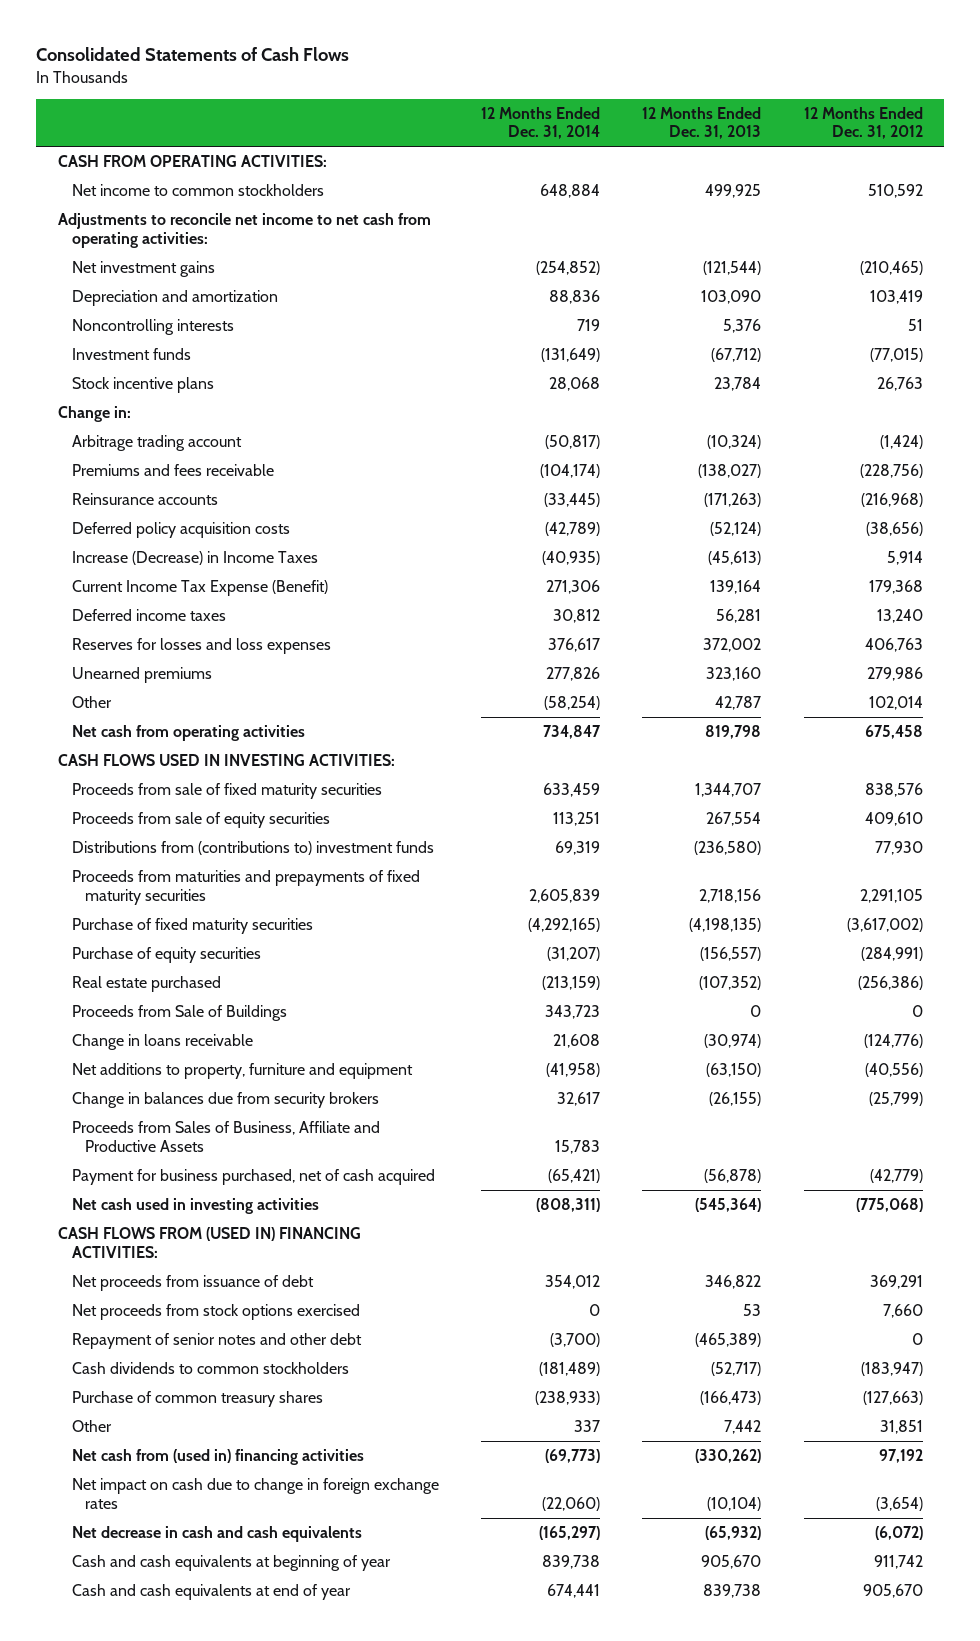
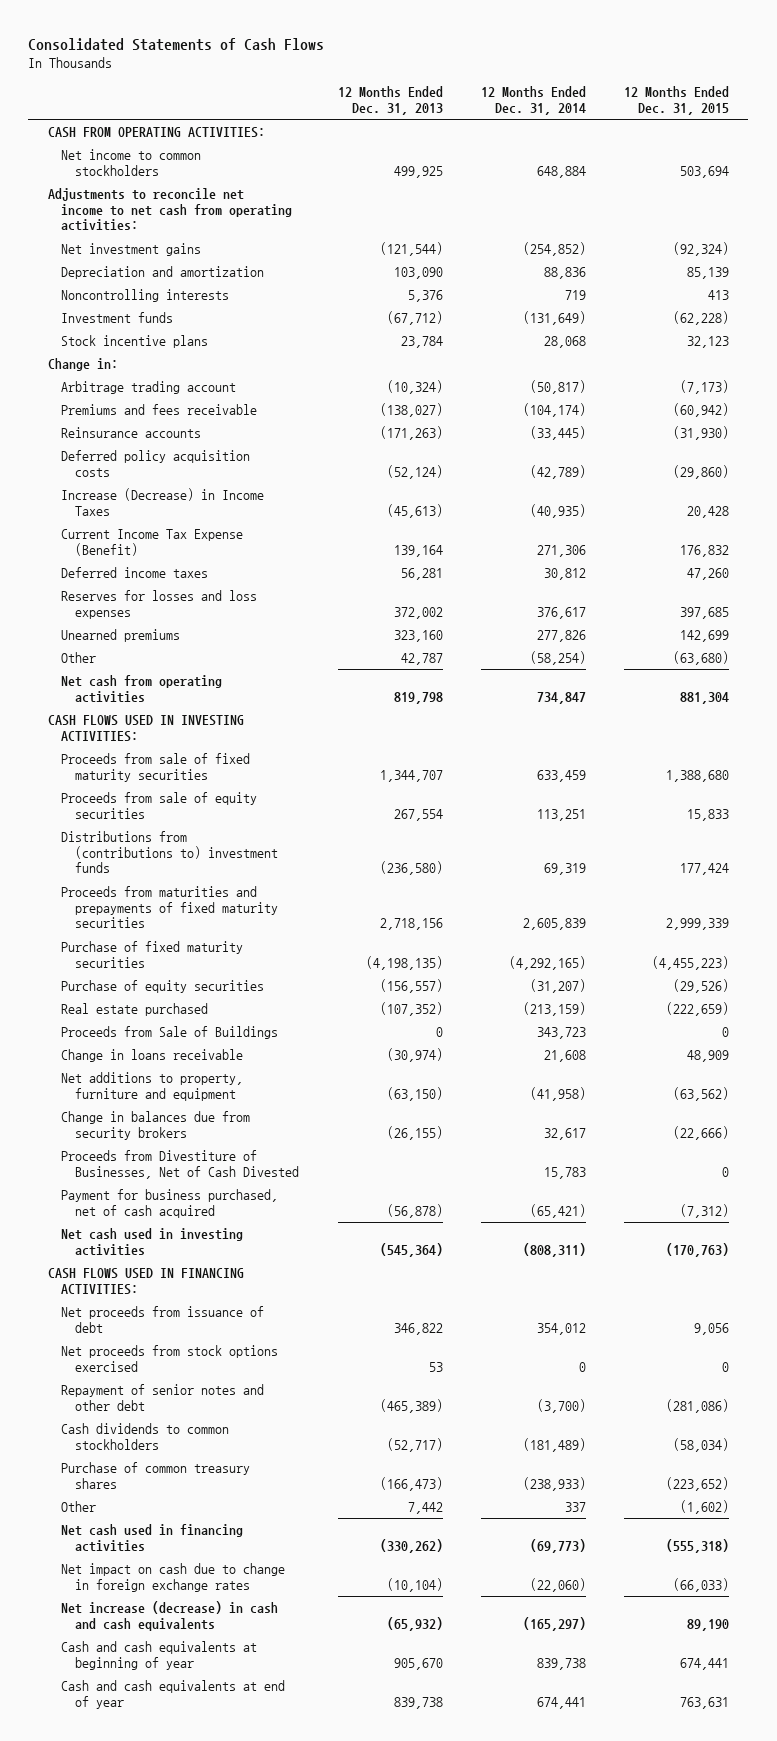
- | 12 Months Ended Dec. 31, 2014 | 12 Months Ended Dec. 31, 2013 | 12 Months Ended Dec. 31, 2012
+ | 12 Months Ended Dec. 31, 2013 | 12 Months Ended Dec. 31, 2014 | 12 Months Ended Dec. 31, 2015
- Proceeds from Sales of Business, Affiliate and Productive Assets | 15,783 | |
+ Proceeds from Divestiture of Businesses, Net of Cash Divested | | 15,783 | 0
- CASH FLOWS FROM (USED IN) FINANCING ACTIVITIES:
+ CASH FLOWS USED IN FINANCING ACTIVITIES:
- Net cash from (used in) financing activities | (69,773) | (330,262) | 97,192
+ Net cash used in financing activities | (330,262) | (69,773) | (555,318)
- Net decrease in cash and cash equivalents | (165,297) | (65,932) | (6,072)
+ Net increase (decrease) in cash and cash equivalents | (65,932) | (165,297) | 89,190

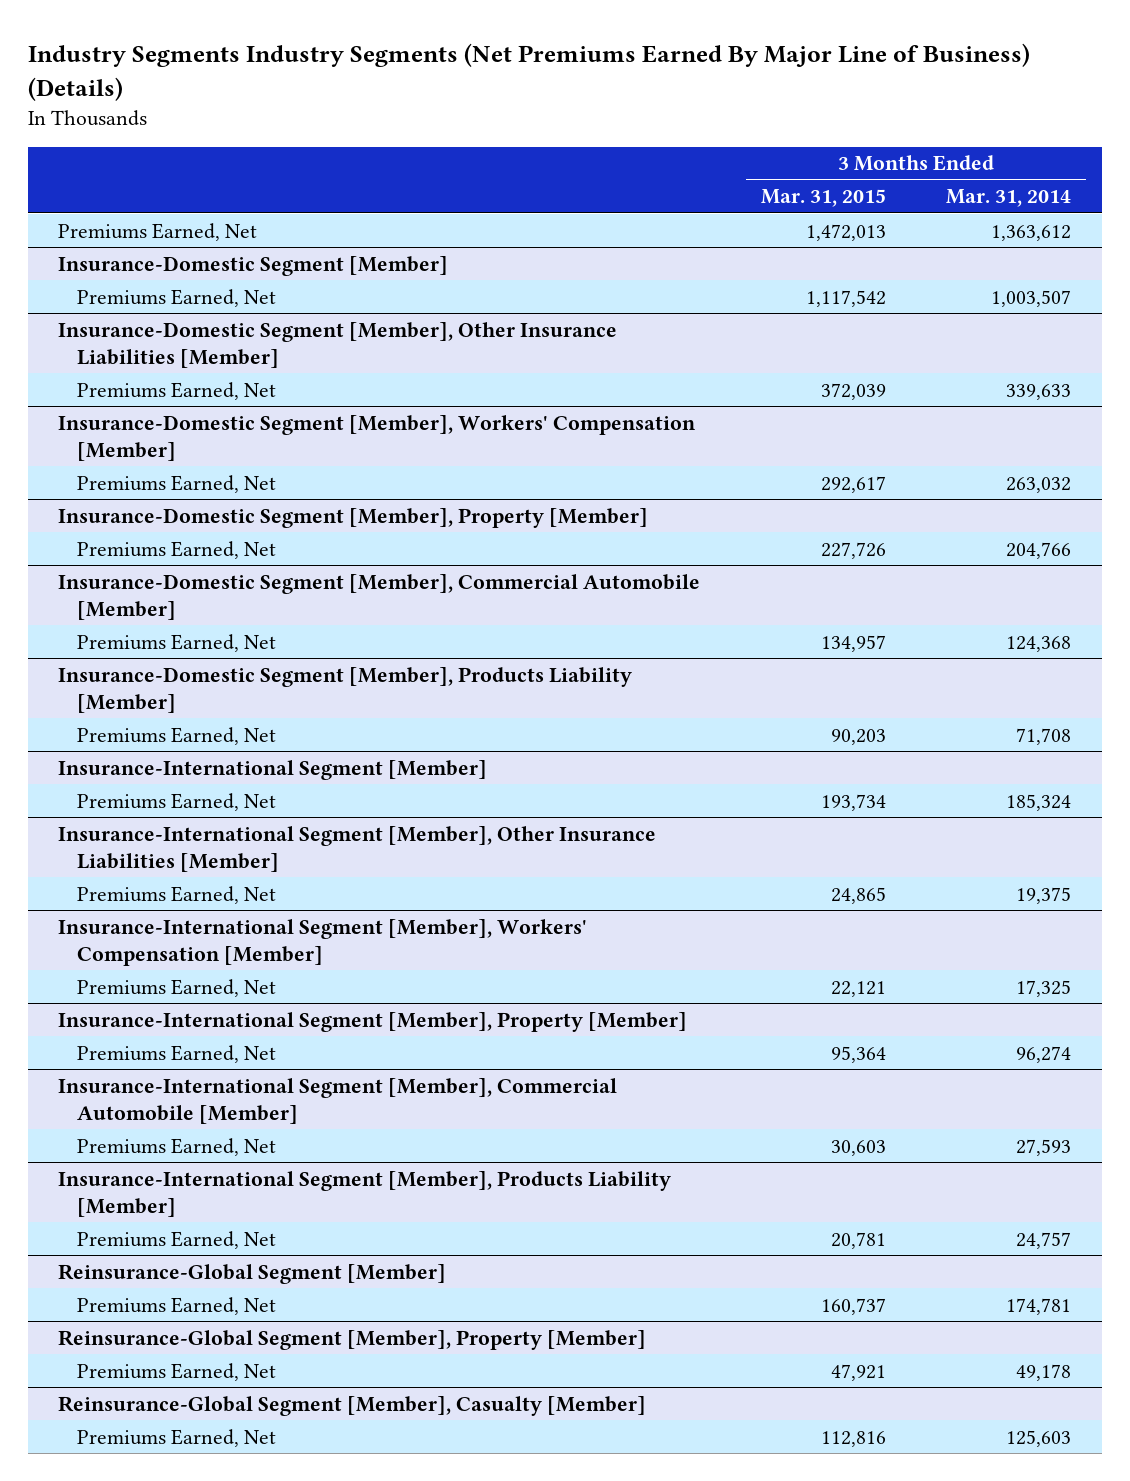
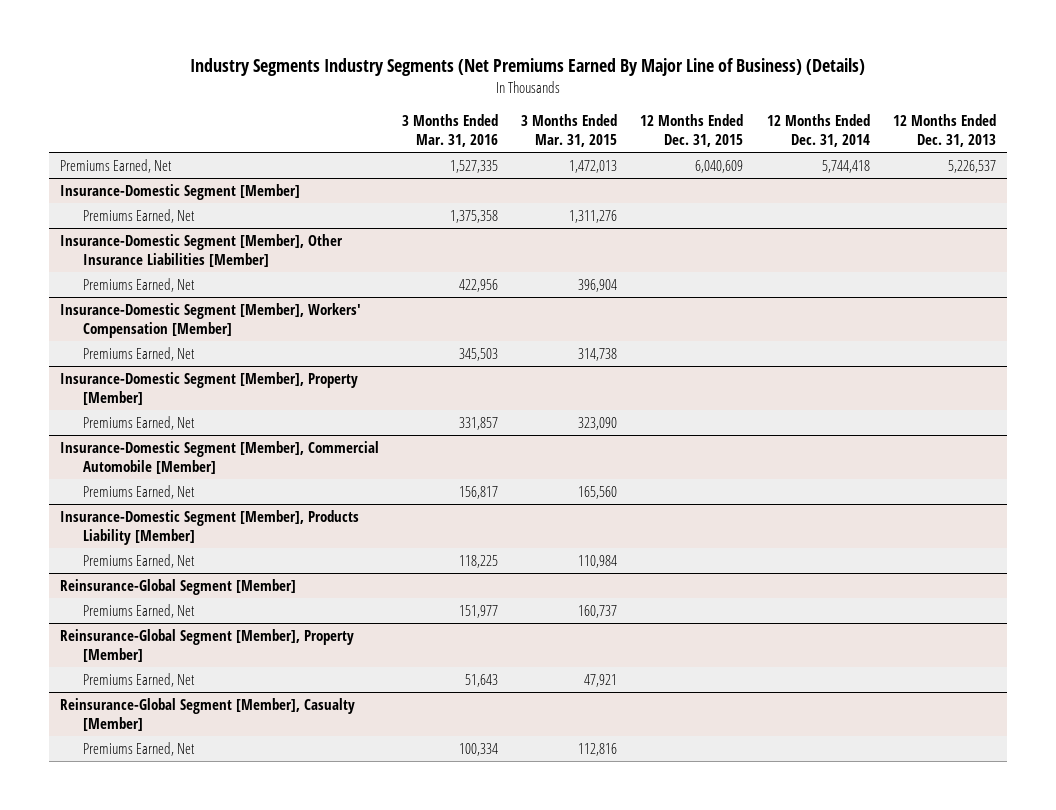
- | 3 Months Ended Mar. 31, 2015 | 3 Months Ended Mar. 31, 2014
+ | 3 Months Ended Mar. 31, 2016 | 3 Months Ended Mar. 31, 2015 | 12 Months Ended Dec. 31, 2015 | 12 Months Ended Dec. 31, 2014 | 12 Months Ended Dec. 31, 2013
@ Insurance-Domestic Segment [Member]
- Premiums Earned, Net | 1,117,542 | 1,003,507
+ Premiums Earned, Net | 1,375,358 | 1,311,276 | | |
@ Insurance-Domestic Segment [Member], Other Insurance Liabilities [Member]
- Premiums Earned, Net | 372,039 | 339,633
+ Premiums Earned, Net | 422,956 | 396,904 | | |
@ Insurance-Domestic Segment [Member], Workers' Compensation [Member]
- Premiums Earned, Net | 292,617 | 263,032
+ Premiums Earned, Net | 345,503 | 314,738 | | |
@ Insurance-Domestic Segment [Member], Property [Member]
- Premiums Earned, Net | 227,726 | 204,766
+ Premiums Earned, Net | 331,857 | 323,090 | | |
@ Insurance-Domestic Segment [Member], Commercial Automobile [Member]
- Premiums Earned, Net | 134,957 | 124,368
+ Premiums Earned, Net | 156,817 | 165,560 | | |
@ Insurance-Domestic Segment [Member], Products Liability [Member]
- Premiums Earned, Net | 90,203 | 71,708
- Insurance-International Segment [Member]
- Premiums Earned, Net | 193,734 | 185,324
- Insurance-International Segment [Member], Other Insurance Liabilities [Member]
- Premiums Earned, Net | 24,865 | 19,375
- Insurance-International Segment [Member], Workers' Compensation [Member]
- Premiums Earned, Net | 22,121 | 17,325
- Insurance-International Segment [Member], Property [Member]
- Premiums Earned, Net | 95,364 | 96,274
- Insurance-International Segment [Member], Commercial Automobile [Member]
- Premiums Earned, Net | 30,603 | 27,593
- Insurance-International Segment [Member], Products Liability [Member]
- Premiums Earned, Net | 20,781 | 24,757
@ Insurance-Domestic Segment [Member], Products Liability [Member]
+ Premiums Earned, Net | 118,225 | 110,984 | | |

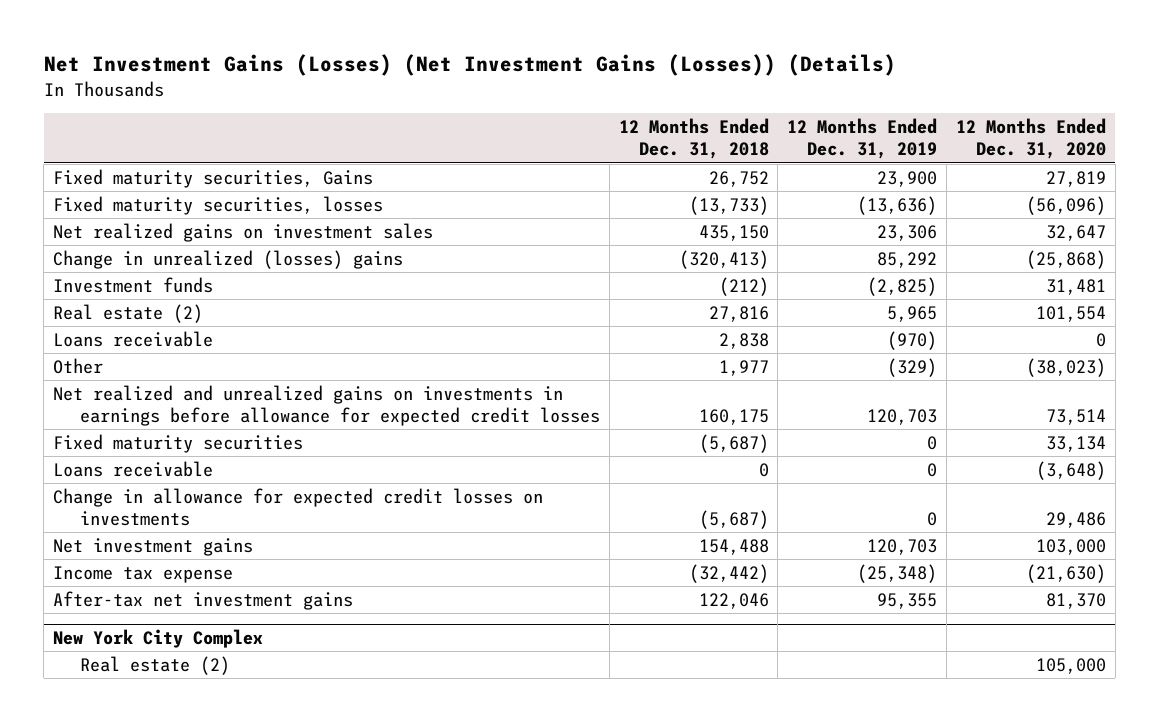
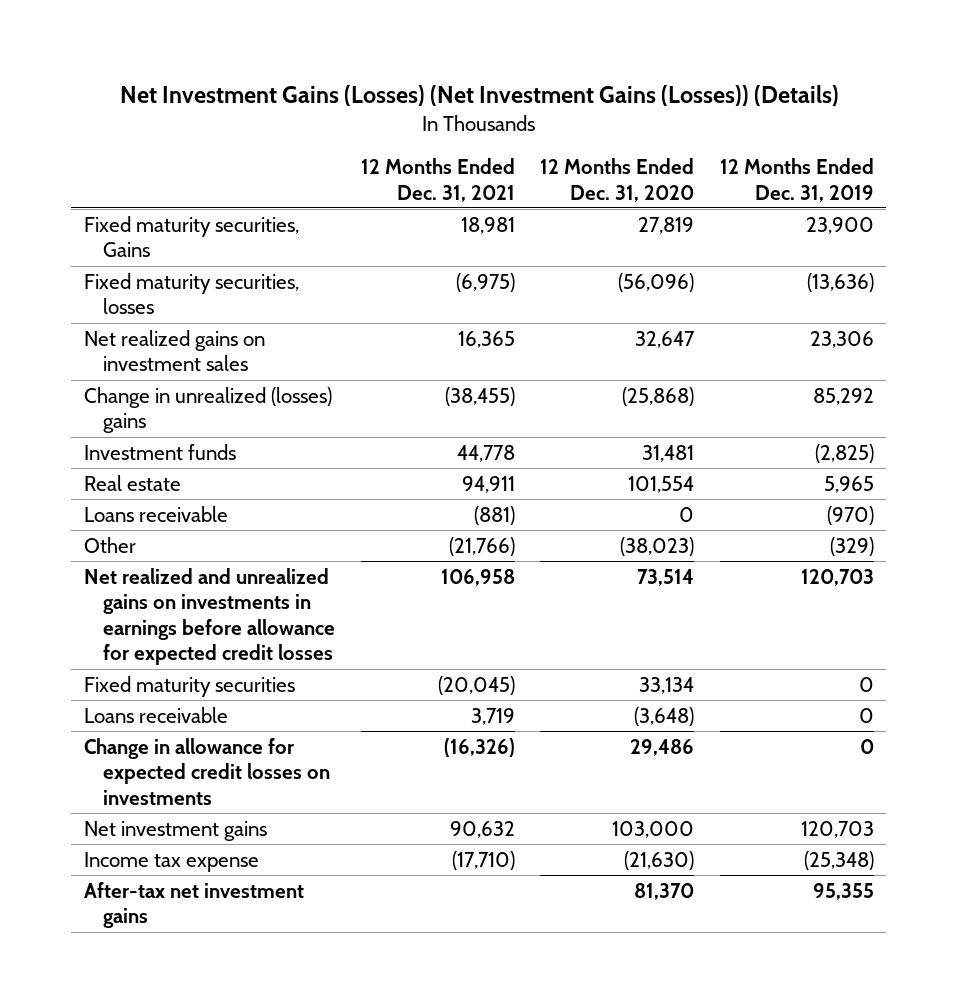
- | 12 Months Ended Dec. 31, 2018 | 12 Months Ended Dec. 31, 2019 | 12 Months Ended Dec. 31, 2020
+ | 12 Months Ended Dec. 31, 2021 | 12 Months Ended Dec. 31, 2020 | 12 Months Ended Dec. 31, 2019
- Real estate (2) | 27,816 | 5,965 | 101,554
+ Real estate | 94,911 | 101,554 | 5,965
- New York City Complex
- Real estate (2) | | | 105,000

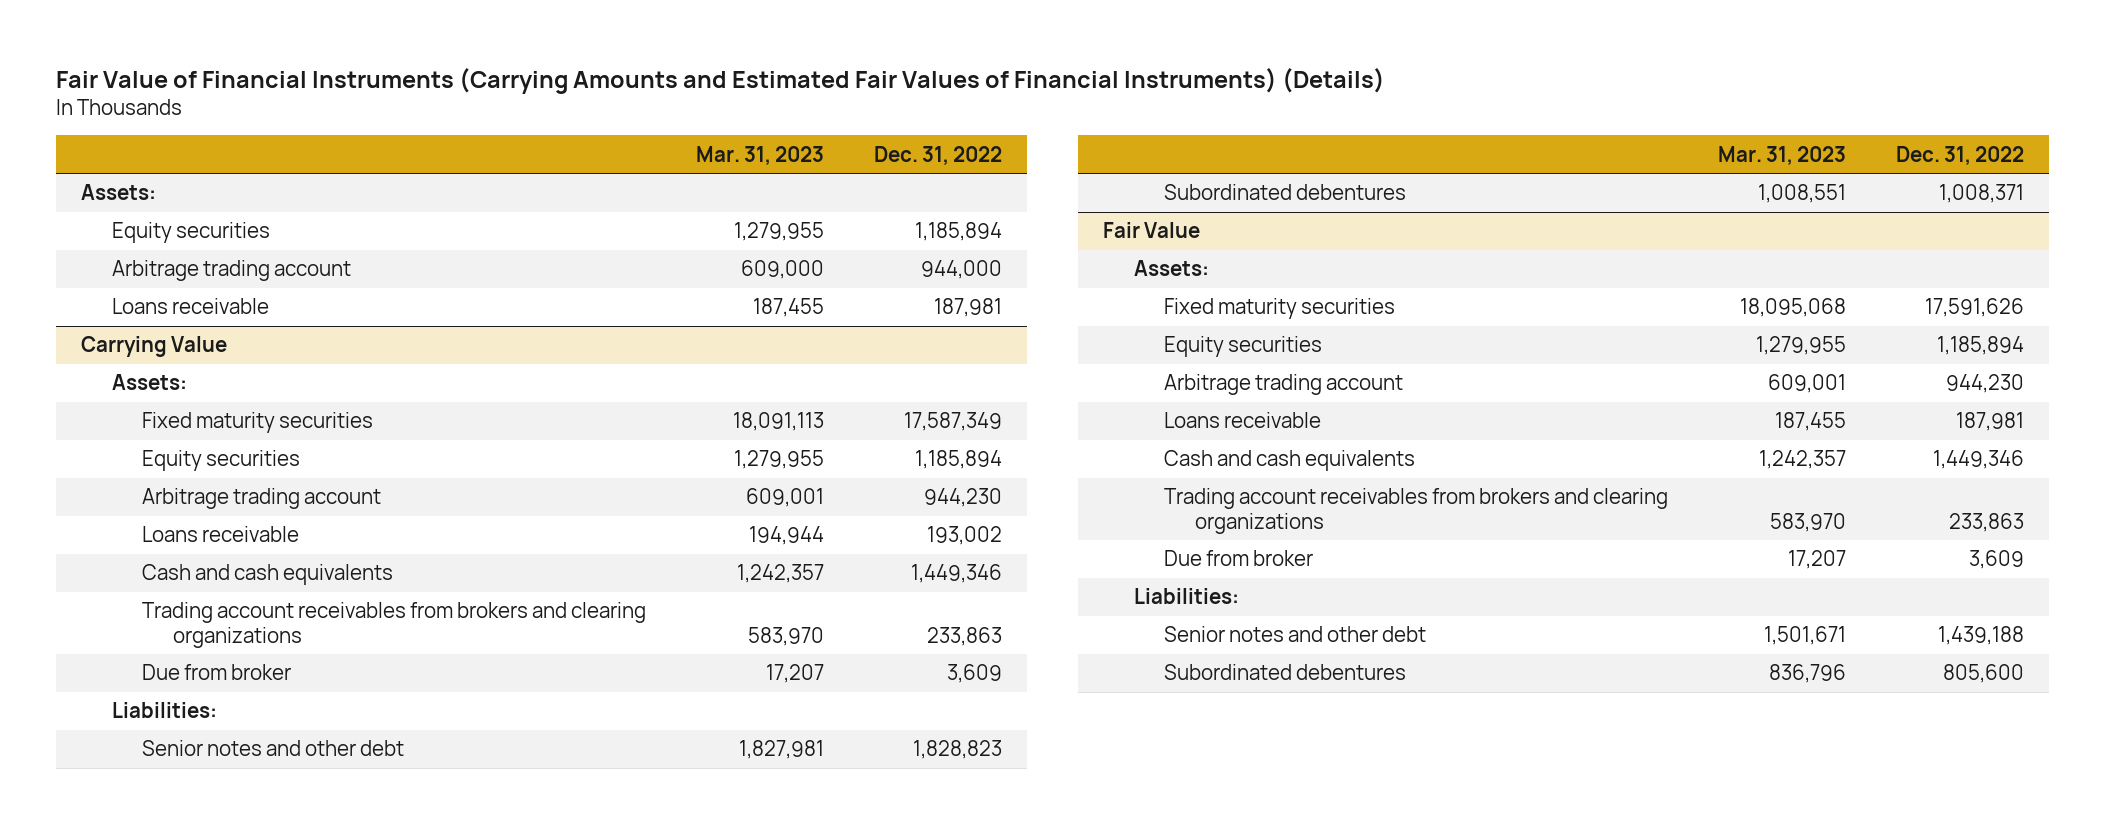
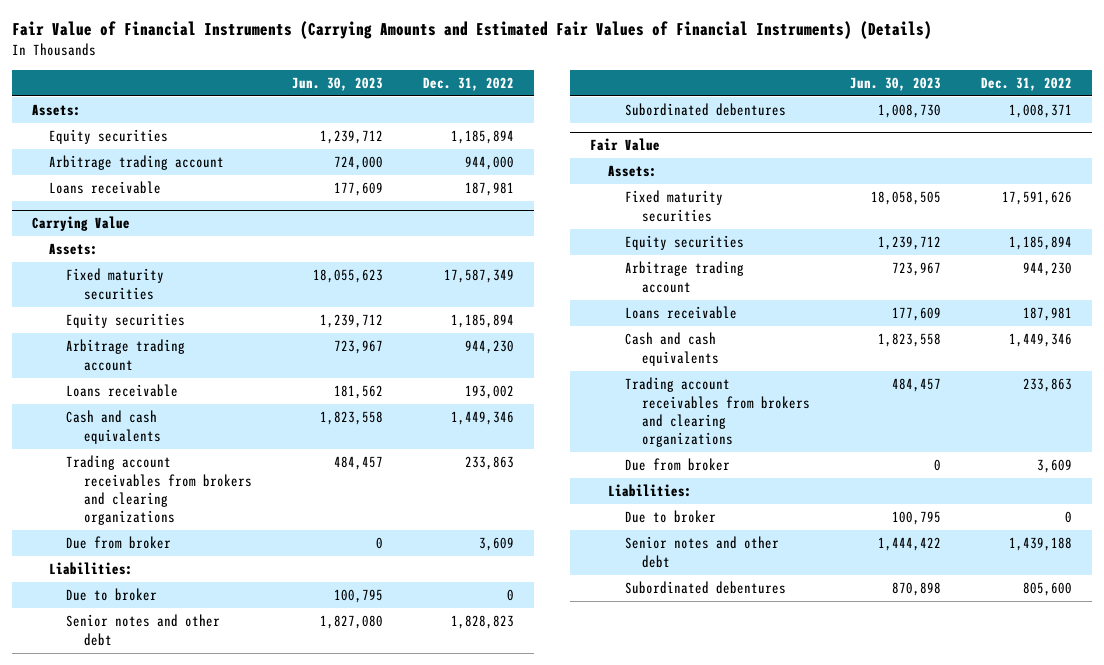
- | Mar. 31, 2023 | Dec. 31, 2022
+ | Jun. 30, 2023 | Dec. 31, 2022
@ Carrying Value
+ Due to broker | 100,795 | 0
@ Fair Value
+ Due to broker | 100,795 | 0

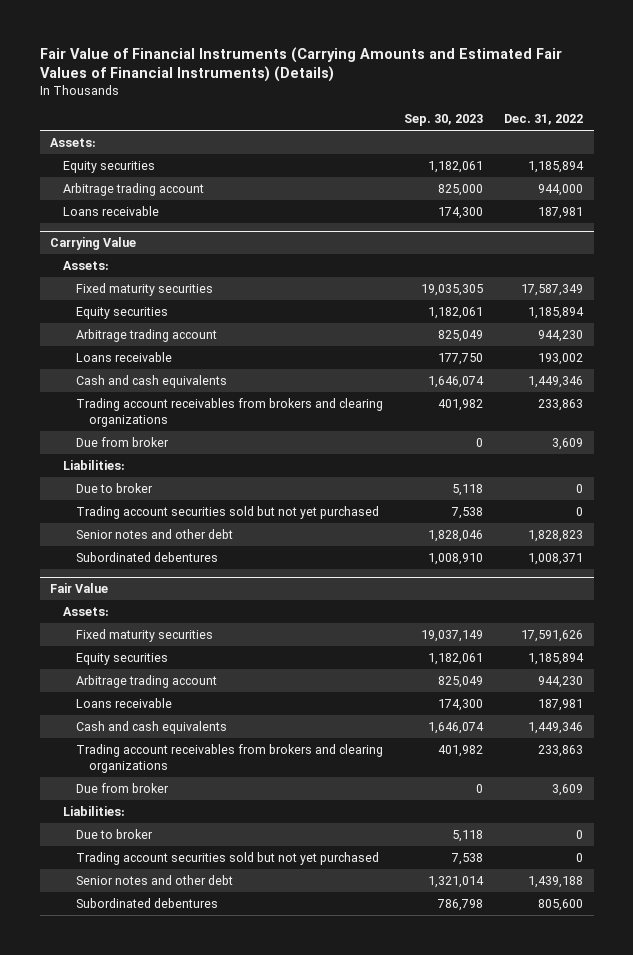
- | Jun. 30, 2023 | Dec. 31, 2022
+ | Sep. 30, 2023 | Dec. 31, 2022
@ Carrying Value
+ Trading account securities sold but not yet purchased | 7,538 | 0
@ Fair Value
+ Trading account securities sold but not yet purchased | 7,538 | 0

